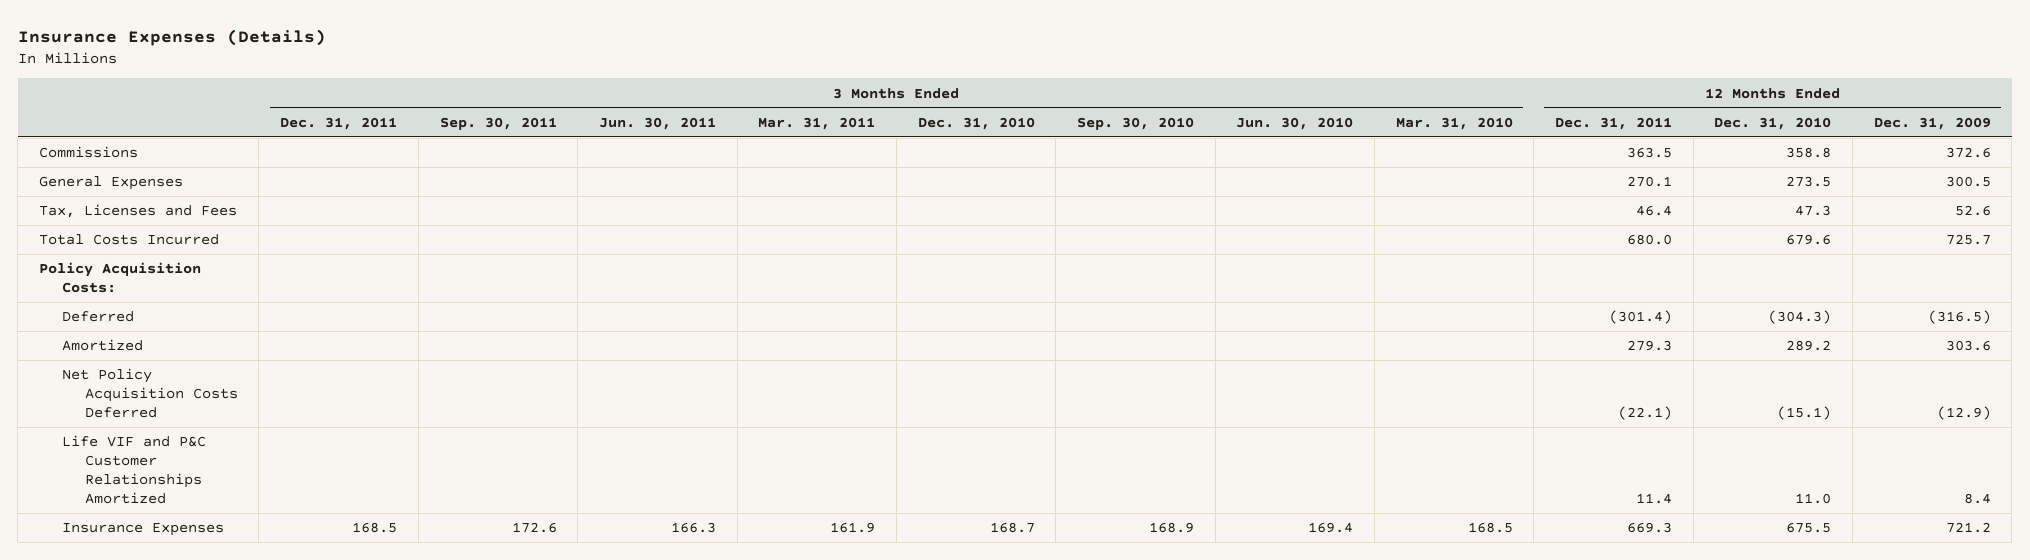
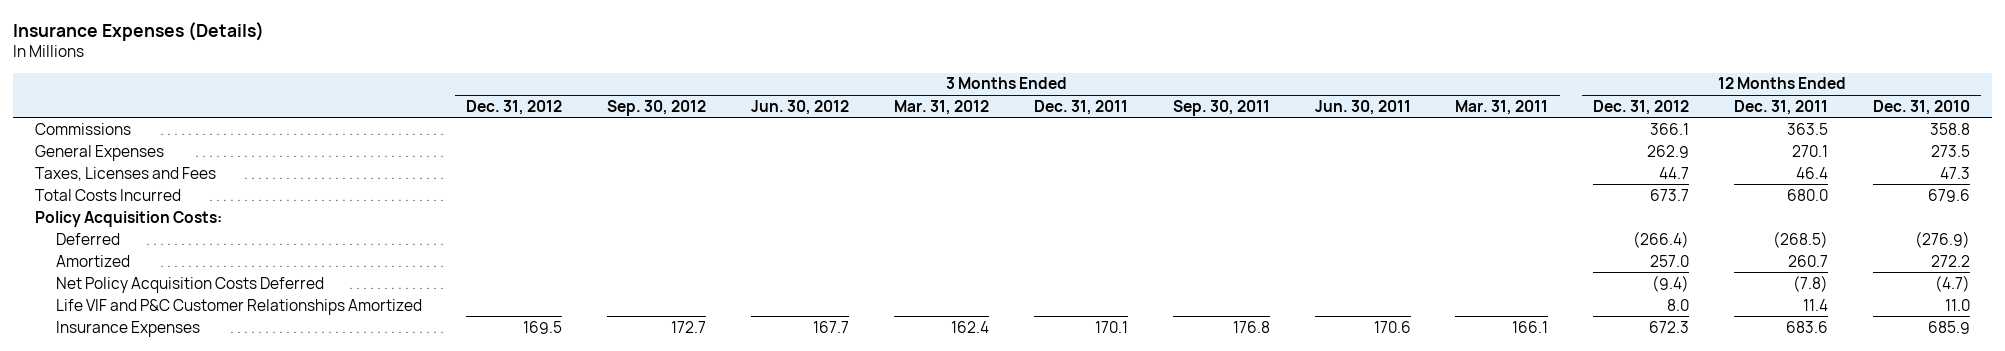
- | 3 Months Ended Dec. 31, 2011 | 3 Months Ended Sep. 30, 2011 | 3 Months Ended Jun. 30, 2011 | 3 Months Ended Mar. 31, 2011 | 3 Months Ended Dec. 31, 2010 | 3 Months Ended Sep. 30, 2010 | 3 Months Ended Jun. 30, 2010 | 3 Months Ended Mar. 31, 2010 | 12 Months Ended Dec. 31, 2011 | 12 Months Ended Dec. 31, 2010 | 12 Months Ended Dec. 31, 2009
+ | 3 Months Ended Dec. 31, 2012 | 3 Months Ended Sep. 30, 2012 | 3 Months Ended Jun. 30, 2012 | 3 Months Ended Mar. 31, 2012 | 3 Months Ended Dec. 31, 2011 | 3 Months Ended Sep. 30, 2011 | 3 Months Ended Jun. 30, 2011 | 3 Months Ended Mar. 31, 2011 | 12 Months Ended Dec. 31, 2012 | 12 Months Ended Dec. 31, 2011 | 12 Months Ended Dec. 31, 2010
- Tax, Licenses and Fees | | | | | | | | | 46.4 | 47.3 | 52.6
+ Taxes, Licenses and Fees | | | | | | | | | 44.7 | 46.4 | 47.3
- Deferred | | | | | | | | | (301.4) | (304.3) | (316.5)
- Amortized | | | | | | | | | 279.3 | 289.2 | 303.6
- Net Policy Acquisition Costs Deferred | | | | | | | | | (22.1) | (15.1) | (12.9)
+ Deferred | | | | | | | | | (266.4) | (268.5) | (276.9)
+ Amortized | | | | | | | | | 257.0 | 260.7 | 272.2
+ Net Policy Acquisition Costs Deferred | | | | | | | | | (9.4) | (7.8) | (4.7)
- Insurance Expenses | 168.5 | 172.6 | 166.3 | 161.9 | 168.7 | 168.9 | 169.4 | 168.5 | 669.3 | 675.5 | 721.2
+ Insurance Expenses | 169.5 | 172.7 | 167.7 | 162.4 | 170.1 | 176.8 | 170.6 | 166.1 | 672.3 | 683.6 | 685.9

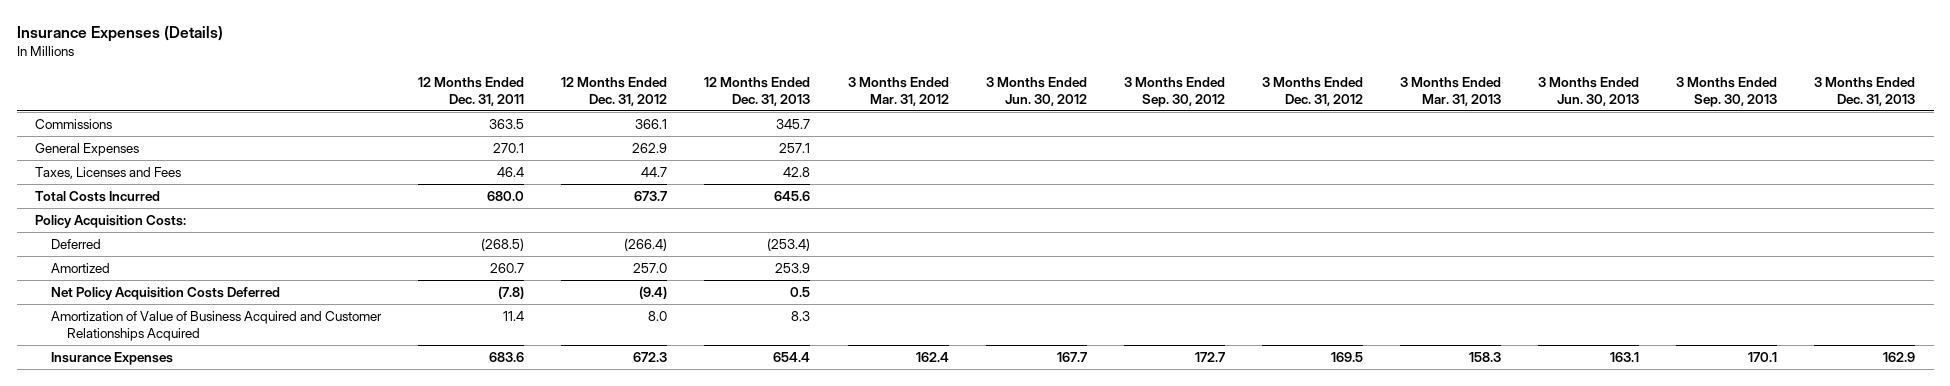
- | 3 Months Ended Dec. 31, 2012 | 3 Months Ended Sep. 30, 2012 | 3 Months Ended Jun. 30, 2012 | 3 Months Ended Mar. 31, 2012 | 3 Months Ended Dec. 31, 2011 | 3 Months Ended Sep. 30, 2011 | 3 Months Ended Jun. 30, 2011 | 3 Months Ended Mar. 31, 2011 | 12 Months Ended Dec. 31, 2012 | 12 Months Ended Dec. 31, 2011 | 12 Months Ended Dec. 31, 2010
+ | 12 Months Ended Dec. 31, 2011 | 12 Months Ended Dec. 31, 2012 | 12 Months Ended Dec. 31, 2013 | 3 Months Ended Mar. 31, 2012 | 3 Months Ended Jun. 30, 2012 | 3 Months Ended Sep. 30, 2012 | 3 Months Ended Dec. 31, 2012 | 3 Months Ended Mar. 31, 2013 | 3 Months Ended Jun. 30, 2013 | 3 Months Ended Sep. 30, 2013 | 3 Months Ended Dec. 31, 2013
- Life VIF and P&C Customer Relationships Amortized | | | | | | | | | 8.0 | 11.4 | 11.0
+ Amortization of Value of Business Acquired and Customer Relationships Acquired | 11.4 | 8.0 | 8.3 | | | | | | | |

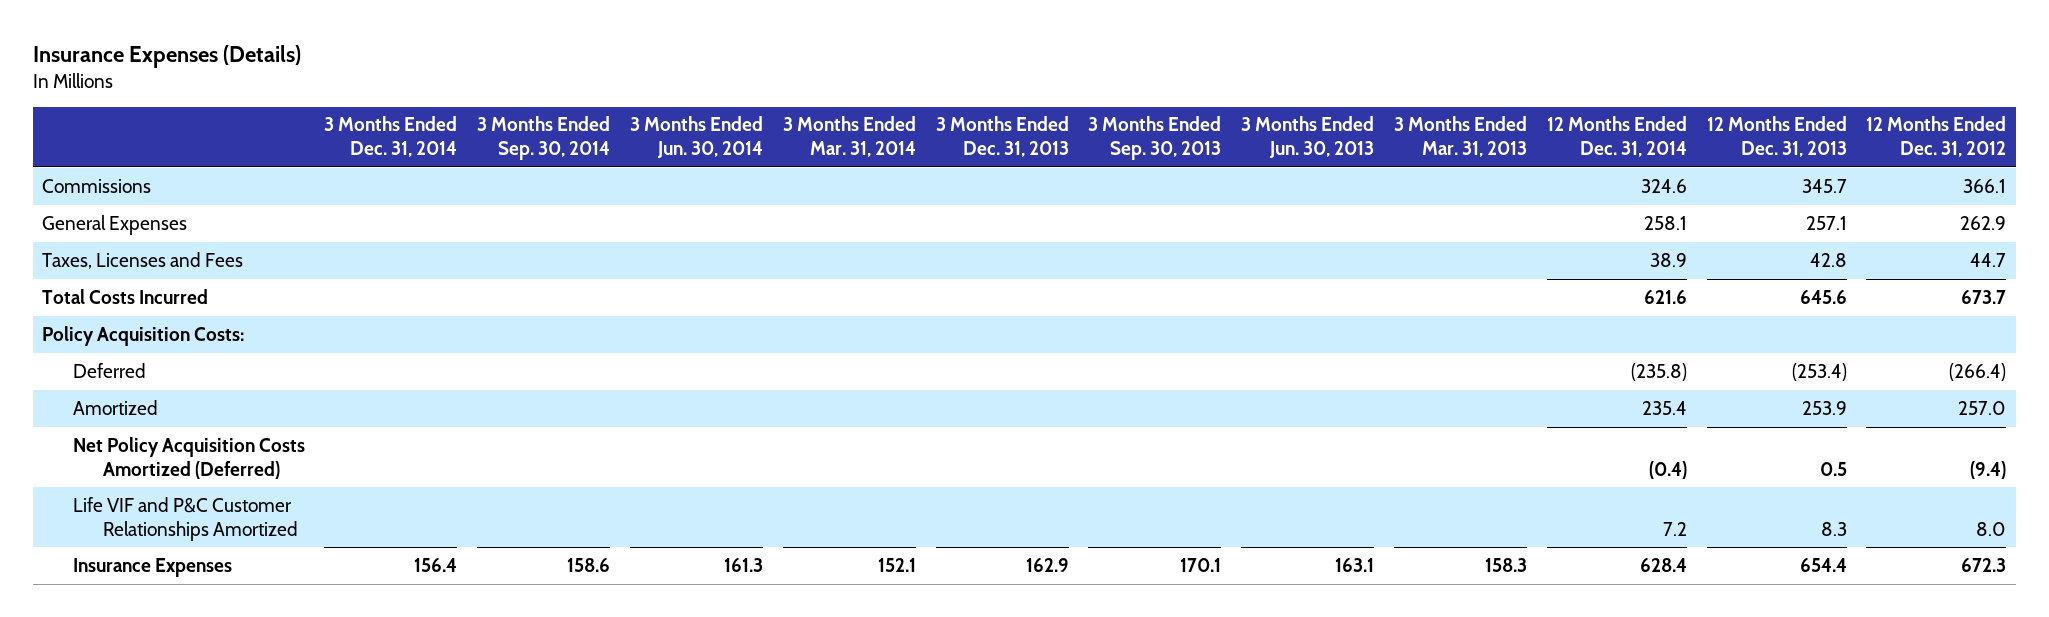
- | 12 Months Ended Dec. 31, 2011 | 12 Months Ended Dec. 31, 2012 | 12 Months Ended Dec. 31, 2013 | 3 Months Ended Mar. 31, 2012 | 3 Months Ended Jun. 30, 2012 | 3 Months Ended Sep. 30, 2012 | 3 Months Ended Dec. 31, 2012 | 3 Months Ended Mar. 31, 2013 | 3 Months Ended Jun. 30, 2013 | 3 Months Ended Sep. 30, 2013 | 3 Months Ended Dec. 31, 2013
+ | 3 Months Ended Dec. 31, 2014 | 3 Months Ended Sep. 30, 2014 | 3 Months Ended Jun. 30, 2014 | 3 Months Ended Mar. 31, 2014 | 3 Months Ended Dec. 31, 2013 | 3 Months Ended Sep. 30, 2013 | 3 Months Ended Jun. 30, 2013 | 3 Months Ended Mar. 31, 2013 | 12 Months Ended Dec. 31, 2014 | 12 Months Ended Dec. 31, 2013 | 12 Months Ended Dec. 31, 2012
- Net Policy Acquisition Costs Deferred | (7.8) | (9.4) | 0.5 | | | | | | | |
- Amortization of Value of Business Acquired and Customer Relationships Acquired | 11.4 | 8.0 | 8.3 | | | | | | | |
+ Net Policy Acquisition Costs Amortized (Deferred) | | | | | | | | | (0.4) | 0.5 | (9.4)
+ Life VIF and P&C Customer Relationships Amortized | | | | | | | | | 7.2 | 8.3 | 8.0

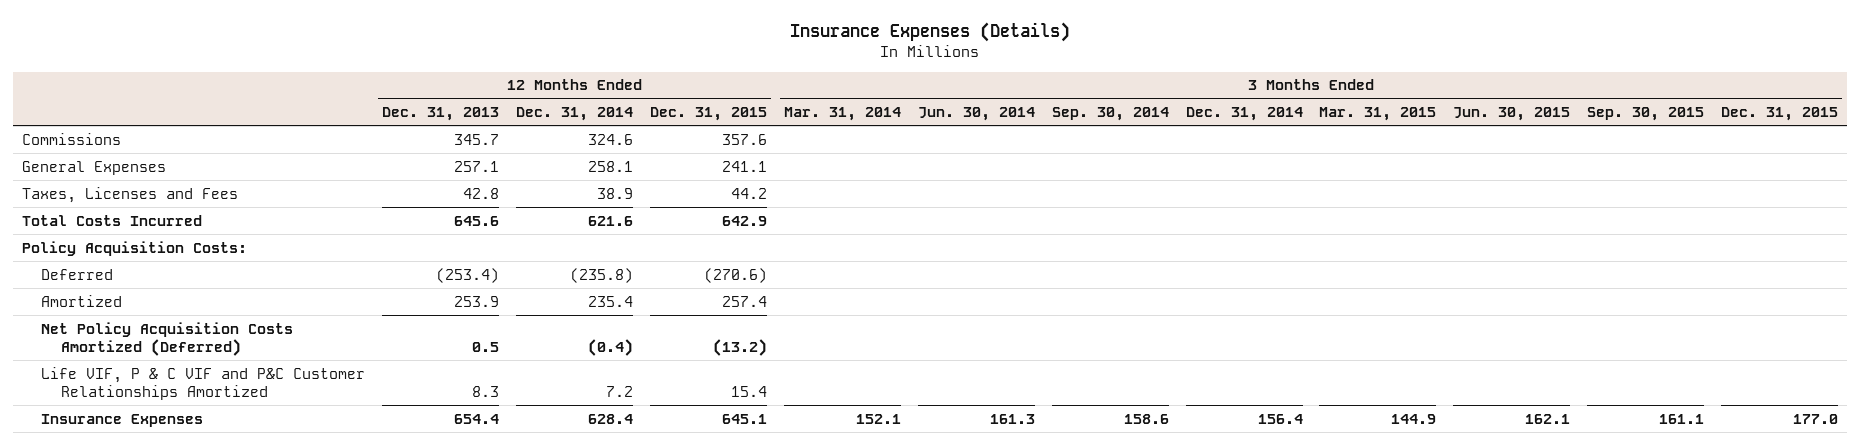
- | 3 Months Ended Dec. 31, 2014 | 3 Months Ended Sep. 30, 2014 | 3 Months Ended Jun. 30, 2014 | 3 Months Ended Mar. 31, 2014 | 3 Months Ended Dec. 31, 2013 | 3 Months Ended Sep. 30, 2013 | 3 Months Ended Jun. 30, 2013 | 3 Months Ended Mar. 31, 2013 | 12 Months Ended Dec. 31, 2014 | 12 Months Ended Dec. 31, 2013 | 12 Months Ended Dec. 31, 2012
+ | 12 Months Ended Dec. 31, 2013 | 12 Months Ended Dec. 31, 2014 | 12 Months Ended Dec. 31, 2015 | 3 Months Ended Mar. 31, 2014 | 3 Months Ended Jun. 30, 2014 | 3 Months Ended Sep. 30, 2014 | 3 Months Ended Dec. 31, 2014 | 3 Months Ended Mar. 31, 2015 | 3 Months Ended Jun. 30, 2015 | 3 Months Ended Sep. 30, 2015 | 3 Months Ended Dec. 31, 2015
- Life VIF and P&C Customer Relationships Amortized | | | | | | | | | 7.2 | 8.3 | 8.0
+ Life VIF, P & C VIF and P&C Customer Relationships Amortized | 8.3 | 7.2 | 15.4 | | | | | | | |

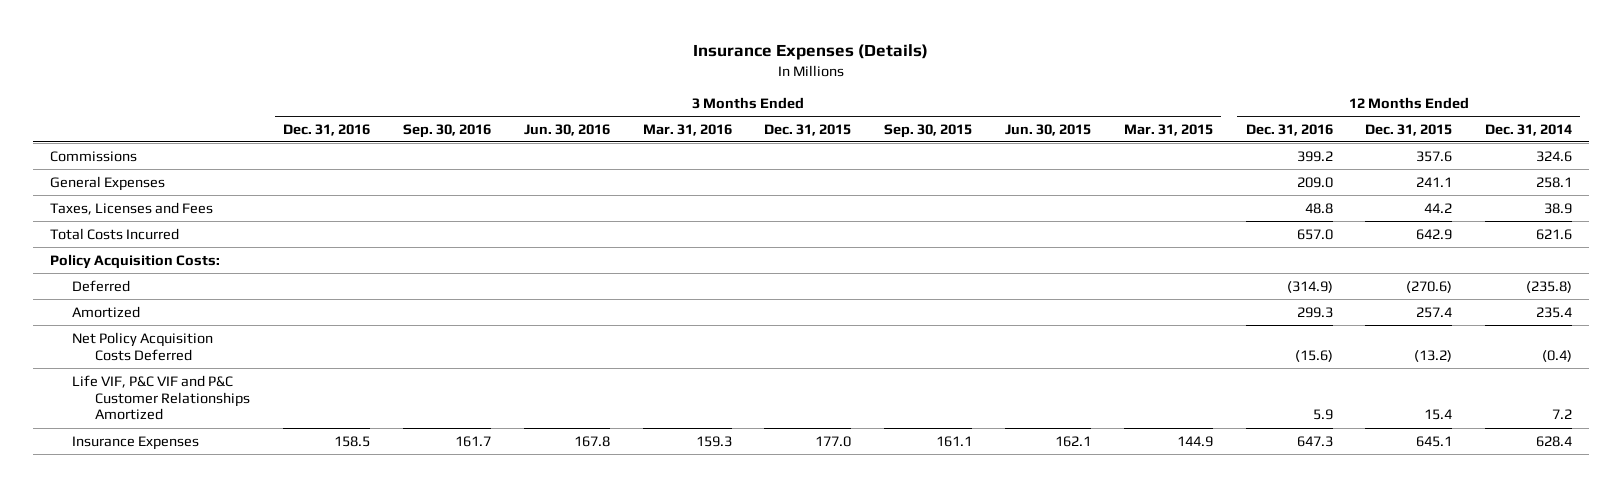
- | 12 Months Ended Dec. 31, 2013 | 12 Months Ended Dec. 31, 2014 | 12 Months Ended Dec. 31, 2015 | 3 Months Ended Mar. 31, 2014 | 3 Months Ended Jun. 30, 2014 | 3 Months Ended Sep. 30, 2014 | 3 Months Ended Dec. 31, 2014 | 3 Months Ended Mar. 31, 2015 | 3 Months Ended Jun. 30, 2015 | 3 Months Ended Sep. 30, 2015 | 3 Months Ended Dec. 31, 2015
+ | 3 Months Ended Dec. 31, 2016 | 3 Months Ended Sep. 30, 2016 | 3 Months Ended Jun. 30, 2016 | 3 Months Ended Mar. 31, 2016 | 3 Months Ended Dec. 31, 2015 | 3 Months Ended Sep. 30, 2015 | 3 Months Ended Jun. 30, 2015 | 3 Months Ended Mar. 31, 2015 | 12 Months Ended Dec. 31, 2016 | 12 Months Ended Dec. 31, 2015 | 12 Months Ended Dec. 31, 2014
- Net Policy Acquisition Costs Amortized (Deferred) | 0.5 | (0.4) | (13.2) | | | | | | | |
- Life VIF, P & C VIF and P&C Customer Relationships Amortized | 8.3 | 7.2 | 15.4 | | | | | | | |
+ Net Policy Acquisition Costs Deferred | | | | | | | | | (15.6) | (13.2) | (0.4)
+ Life VIF, P&C VIF and P&C Customer Relationships Amortized | | | | | | | | | 5.9 | 15.4 | 7.2

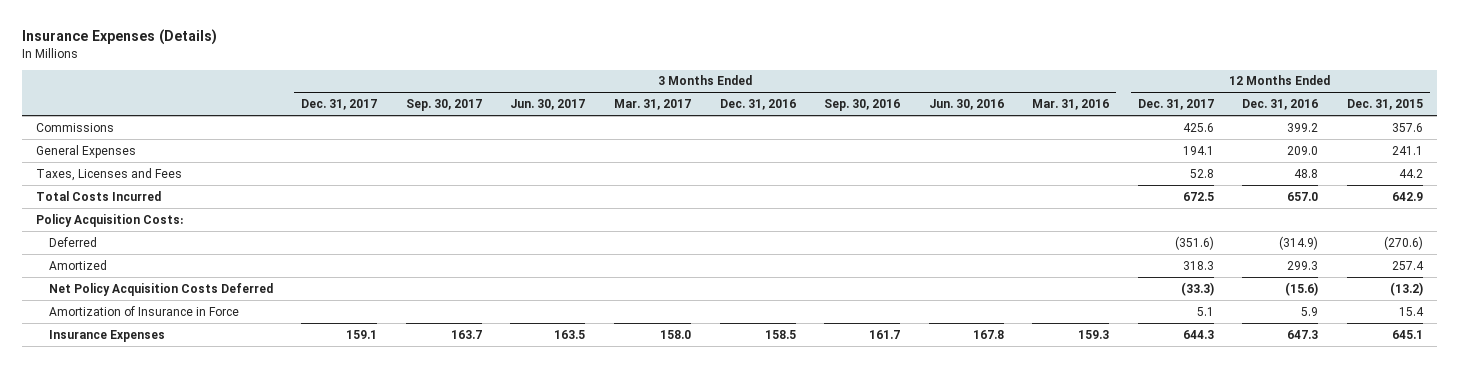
- | 3 Months Ended Dec. 31, 2016 | 3 Months Ended Sep. 30, 2016 | 3 Months Ended Jun. 30, 2016 | 3 Months Ended Mar. 31, 2016 | 3 Months Ended Dec. 31, 2015 | 3 Months Ended Sep. 30, 2015 | 3 Months Ended Jun. 30, 2015 | 3 Months Ended Mar. 31, 2015 | 12 Months Ended Dec. 31, 2016 | 12 Months Ended Dec. 31, 2015 | 12 Months Ended Dec. 31, 2014
+ | 3 Months Ended Dec. 31, 2017 | 3 Months Ended Sep. 30, 2017 | 3 Months Ended Jun. 30, 2017 | 3 Months Ended Mar. 31, 2017 | 3 Months Ended Dec. 31, 2016 | 3 Months Ended Sep. 30, 2016 | 3 Months Ended Jun. 30, 2016 | 3 Months Ended Mar. 31, 2016 | 12 Months Ended Dec. 31, 2017 | 12 Months Ended Dec. 31, 2016 | 12 Months Ended Dec. 31, 2015
- Life VIF, P&C VIF and P&C Customer Relationships Amortized | | | | | | | | | 5.9 | 15.4 | 7.2
+ Amortization of Insurance in Force | | | | | | | | | 5.1 | 5.9 | 15.4

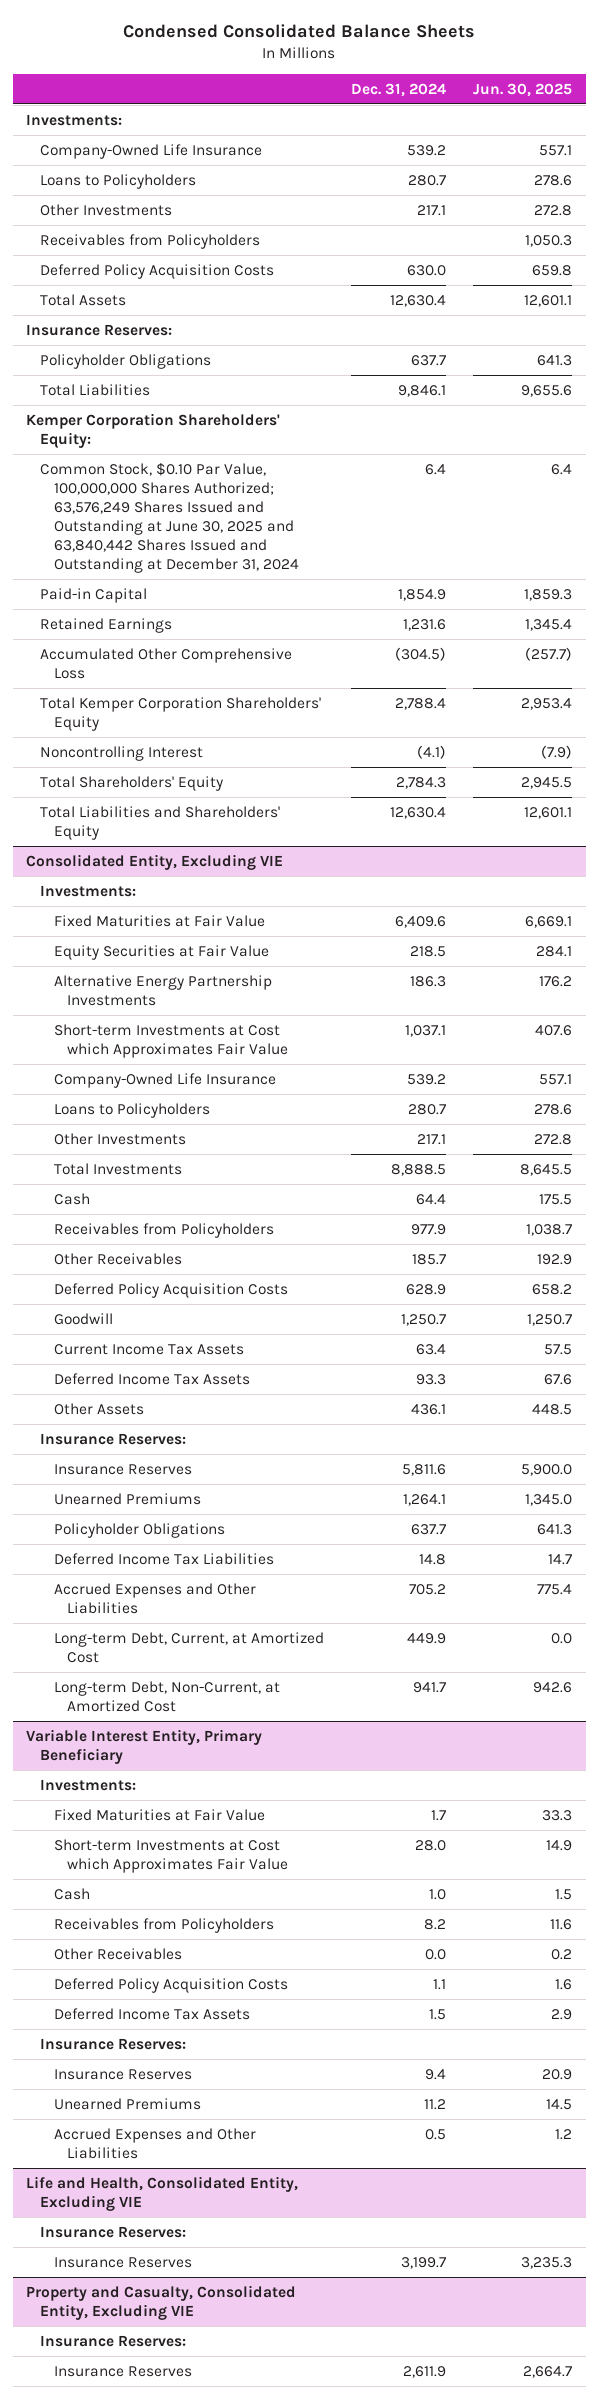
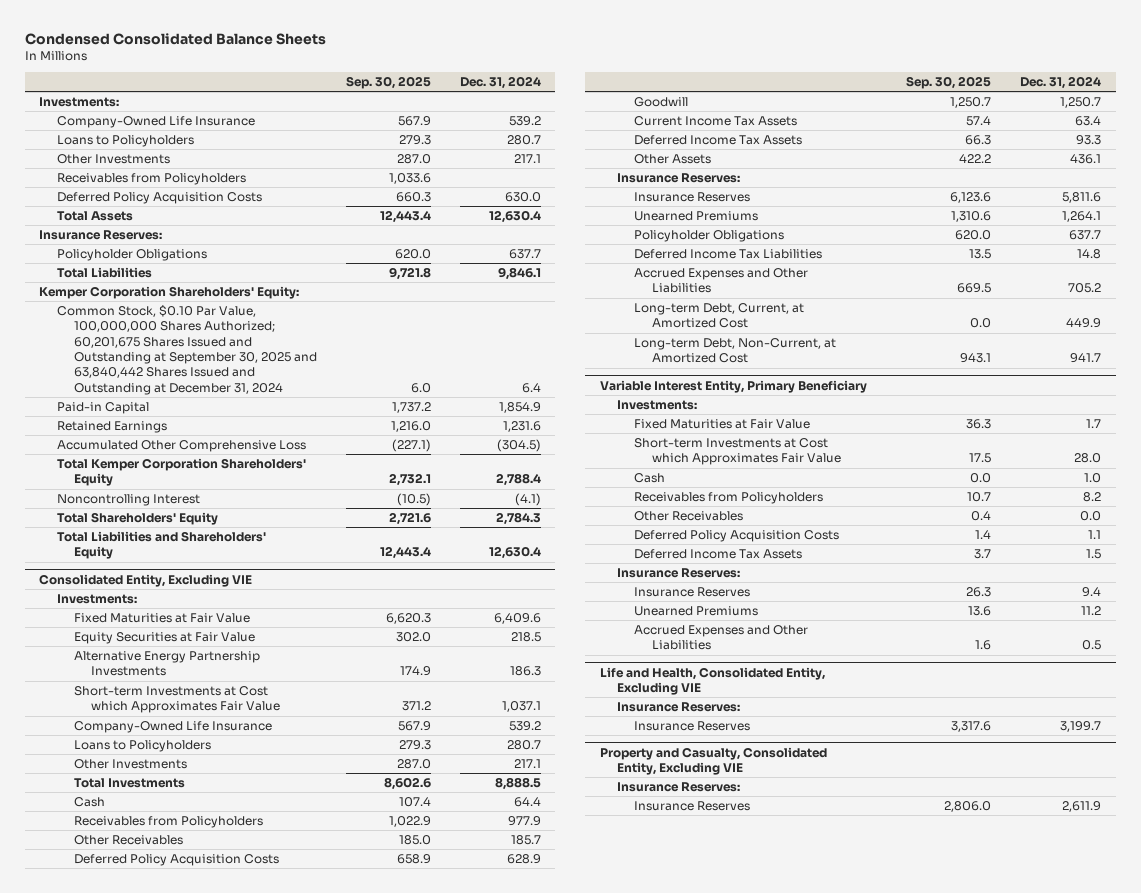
- | Dec. 31, 2024 | Jun. 30, 2025
+ | Sep. 30, 2025 | Dec. 31, 2024
- Common Stock, $0.10 Par Value, 100,000,000 Shares Authorized; 63,576,249 Shares Issued and Outstanding at June 30, 2025 and 63,840,442 Shares Issued and Outstanding at December 31, 2024 | 6.4 | 6.4
+ Common Stock, $0.10 Par Value, 100,000,000 Shares Authorized; 60,201,675 Shares Issued and Outstanding at September 30, 2025 and 63,840,442 Shares Issued and Outstanding at December 31, 2024 | 6.0 | 6.4

